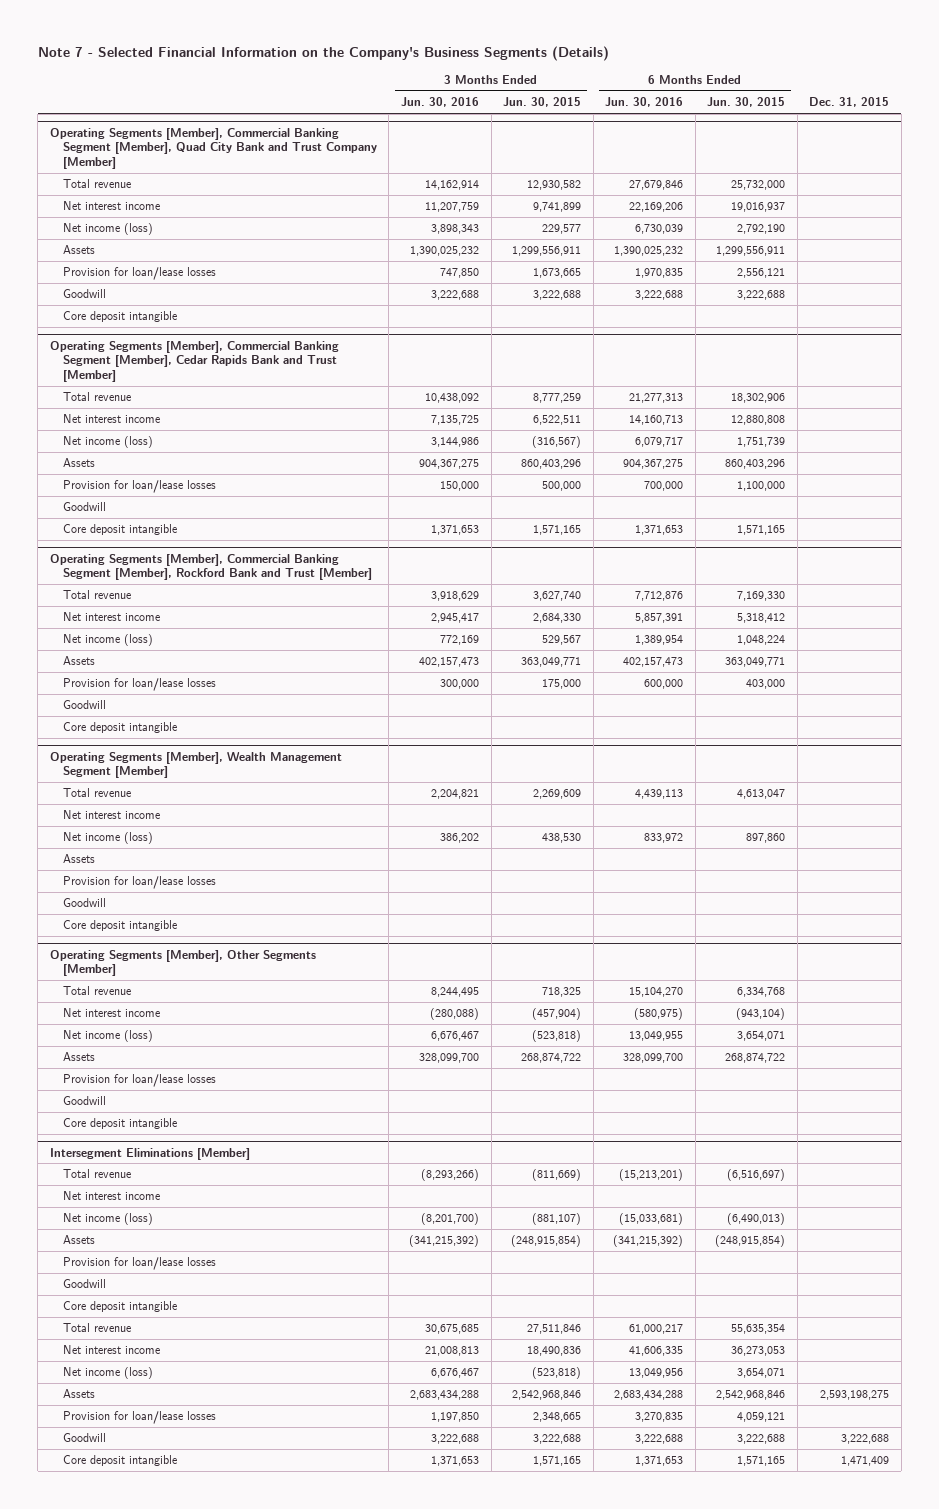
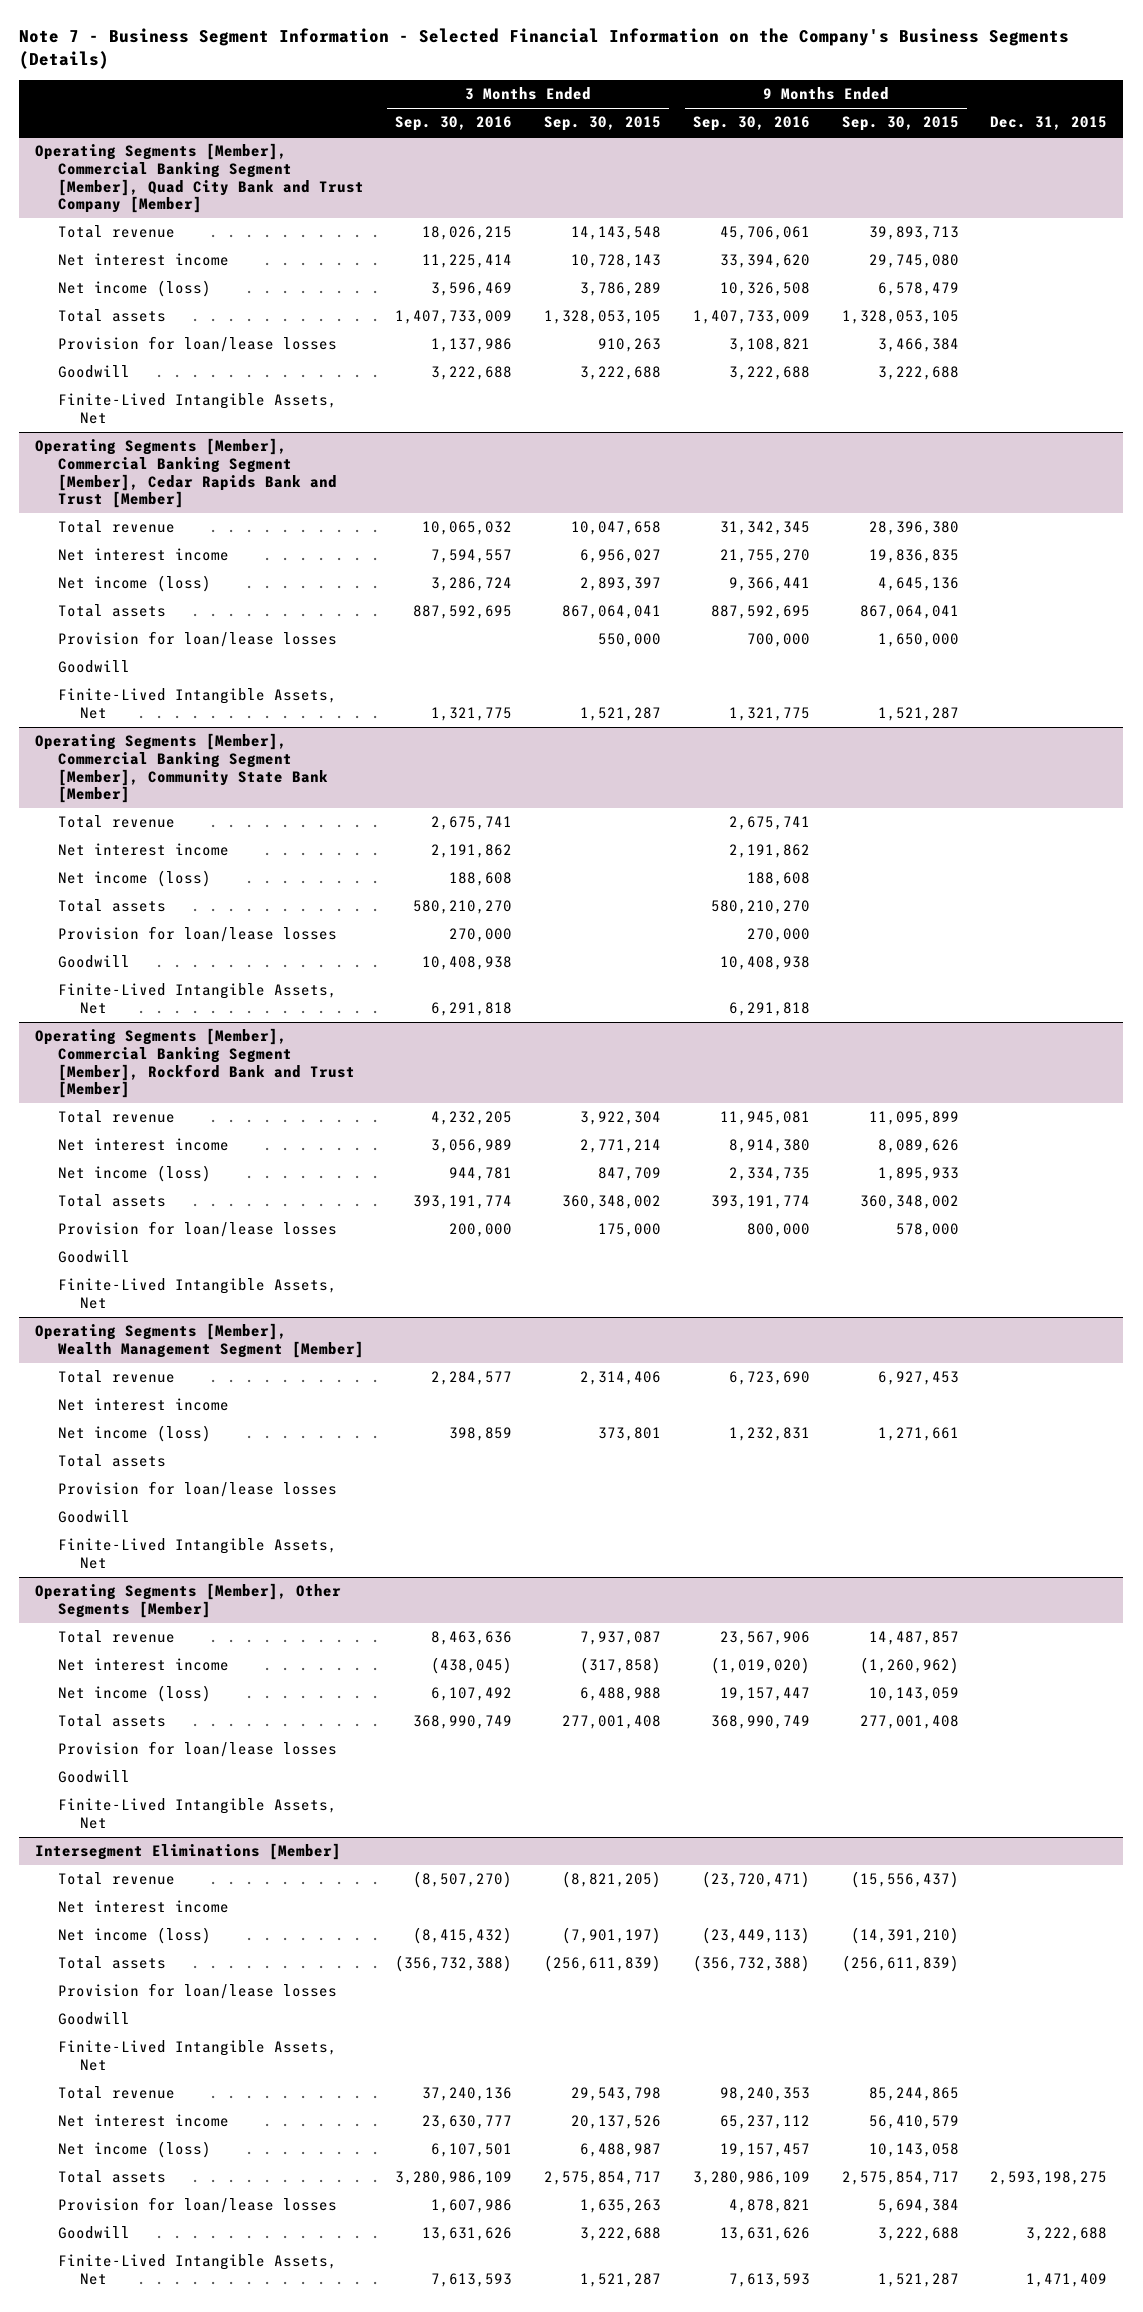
- Note 7 - Selected Financial Information on the Company's Business Segments (Details)
+ Note 7 - Business Segment Information - Selected Financial Information on the Company's Business Segments (Details)
- | 3 Months Ended Jun. 30, 2016 | 3 Months Ended Jun. 30, 2015 | 6 Months Ended Jun. 30, 2016 | 6 Months Ended Jun. 30, 2015 | Dec. 31, 2015
+ | 3 Months Ended Sep. 30, 2016 | 3 Months Ended Sep. 30, 2015 | 9 Months Ended Sep. 30, 2016 | 9 Months Ended Sep. 30, 2015 | Dec. 31, 2015
@ Operating Segments [Member], Commercial Banking Segment [Member], Quad City Bank and Trust Company [Member]
- Assets | 1,390,025,232 | 1,299,556,911 | 1,390,025,232 | 1,299,556,911 |
+ Total assets | 1,407,733,009 | 1,328,053,105 | 1,407,733,009 | 1,328,053,105 |
- Core deposit intangible
+ Finite-Lived Intangible Assets, Net
@ Operating Segments [Member], Commercial Banking Segment [Member], Cedar Rapids Bank and Trust [Member]
- Assets | 904,367,275 | 860,403,296 | 904,367,275 | 860,403,296 |
+ Total assets | 887,592,695 | 867,064,041 | 887,592,695 | 867,064,041 |
- Core deposit intangible | 1,371,653 | 1,571,165 | 1,371,653 | 1,571,165 |
+ Finite-Lived Intangible Assets, Net | 1,321,775 | 1,521,287 | 1,321,775 | 1,521,287 |
+ Operating Segments [Member], Commercial Banking Segment [Member], Community State Bank [Member]
+ Total revenue | 2,675,741 | | 2,675,741 | |
+ Net interest income | 2,191,862 | | 2,191,862 | |
+ Net income (loss) | 188,608 | | 188,608 | |
+ Total assets | 580,210,270 | | 580,210,270 | |
+ Provision for loan/lease losses | 270,000 | | 270,000 | |
+ Goodwill | 10,408,938 | | 10,408,938 | |
+ Finite-Lived Intangible Assets, Net | 6,291,818 | | 6,291,818 | |
@ Operating Segments [Member], Commercial Banking Segment [Member], Rockford Bank and Trust [Member]
- Assets | 402,157,473 | 363,049,771 | 402,157,473 | 363,049,771 |
+ Total assets | 393,191,774 | 360,348,002 | 393,191,774 | 360,348,002 |
- Core deposit intangible
+ Finite-Lived Intangible Assets, Net
@ Operating Segments [Member], Wealth Management Segment [Member]
- Assets
+ Total assets
- Core deposit intangible
+ Finite-Lived Intangible Assets, Net
@ Operating Segments [Member], Other Segments [Member]
- Assets | 328,099,700 | 268,874,722 | 328,099,700 | 268,874,722 |
+ Total assets | 368,990,749 | 277,001,408 | 368,990,749 | 277,001,408 |
- Core deposit intangible
+ Finite-Lived Intangible Assets, Net
@ Intersegment Eliminations [Member]
- Assets | (341,215,392) | (248,915,854) | (341,215,392) | (248,915,854) |
+ Total assets | (356,732,388) | (256,611,839) | (356,732,388) | (256,611,839) |
- Core deposit intangible
+ Finite-Lived Intangible Assets, Net
- Assets | 2,683,434,288 | 2,542,968,846 | 2,683,434,288 | 2,542,968,846 | 2,593,198,275
+ Total assets | 3,280,986,109 | 2,575,854,717 | 3,280,986,109 | 2,575,854,717 | 2,593,198,275
- Core deposit intangible | 1,371,653 | 1,571,165 | 1,371,653 | 1,571,165 | 1,471,409
+ Finite-Lived Intangible Assets, Net | 7,613,593 | 1,521,287 | 7,613,593 | 1,521,287 | 1,471,409

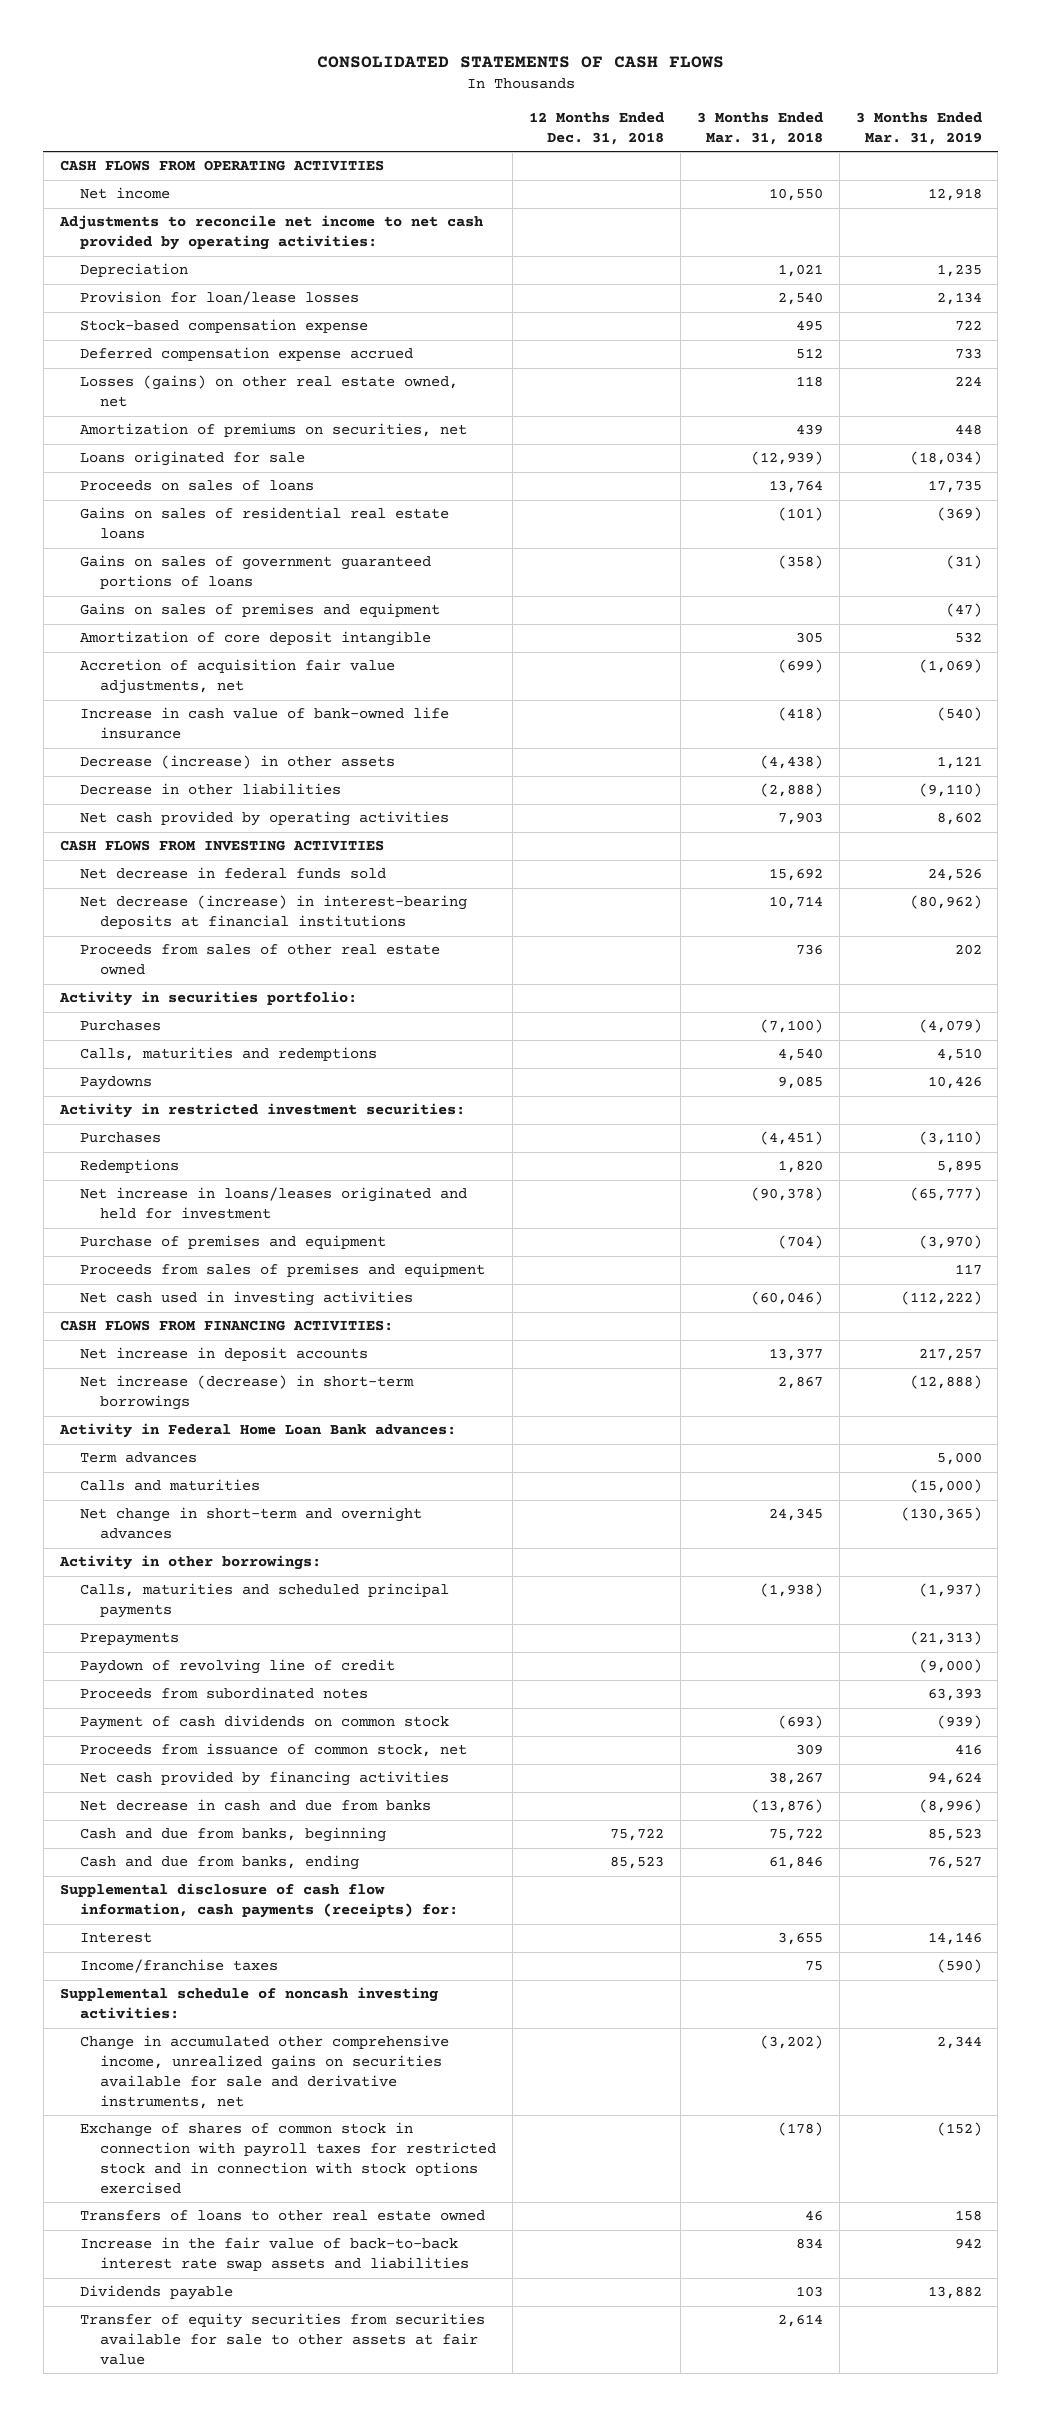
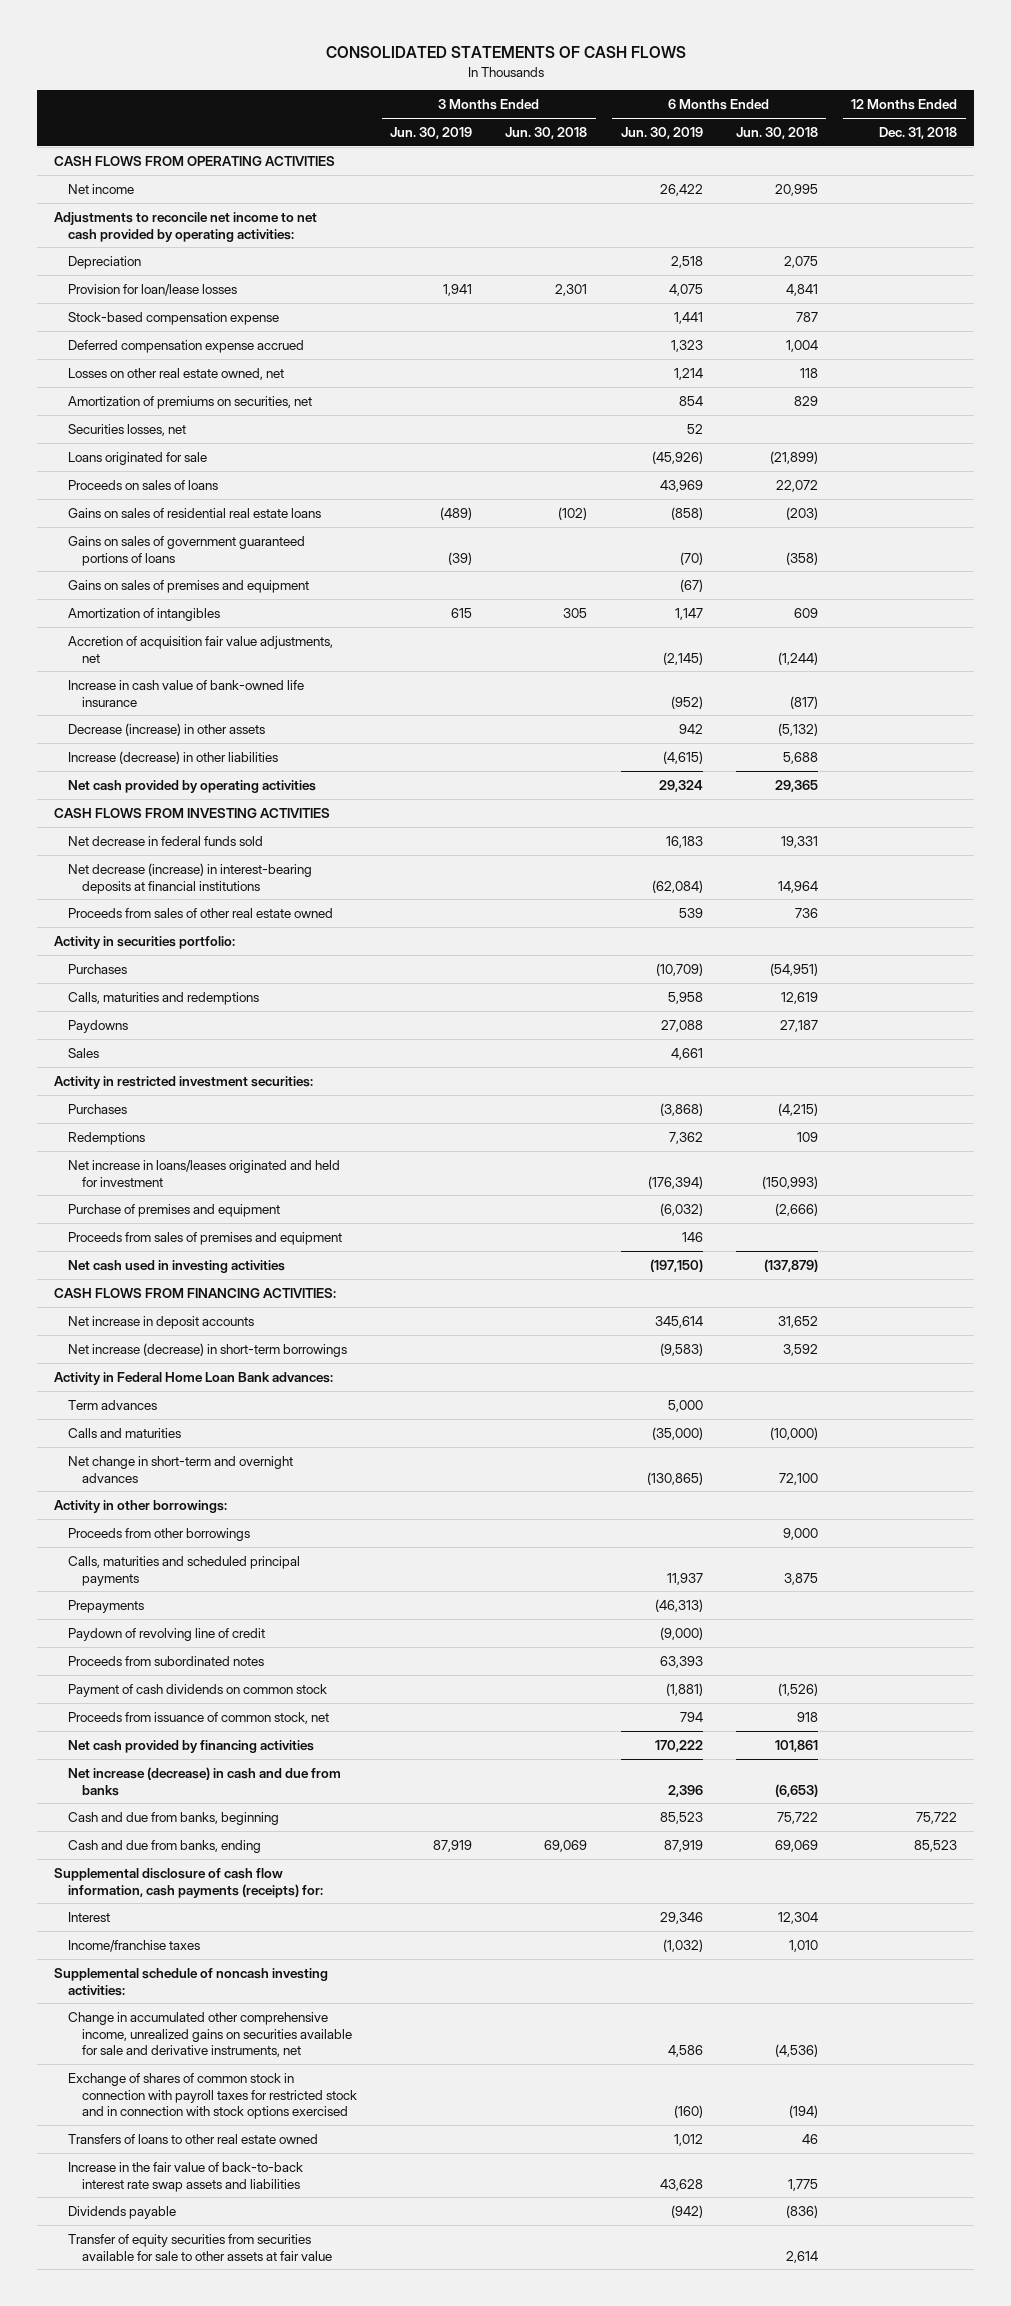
- | 12 Months Ended Dec. 31, 2018 | 3 Months Ended Mar. 31, 2018 | 3 Months Ended Mar. 31, 2019
+ | 3 Months Ended Jun. 30, 2019 | 3 Months Ended Jun. 30, 2018 | 6 Months Ended Jun. 30, 2019 | 6 Months Ended Jun. 30, 2018 | 12 Months Ended Dec. 31, 2018
- Losses (gains) on other real estate owned, net | | 118 | 224
+ Losses on other real estate owned, net | | | 1,214 | 118 |
+ Securities losses, net | | | 52 | |
- Amortization of core deposit intangible | | 305 | 532
+ Amortization of intangibles | 615 | 305 | 1,147 | 609 |
- Decrease in other liabilities | | (2,888) | (9,110)
+ Increase (decrease) in other liabilities | | | (4,615) | 5,688 |
+ Sales | | | 4,661 | |
+ Proceeds from other borrowings | | | | 9,000 |
- Net decrease in cash and due from banks | | (13,876) | (8,996)
+ Net increase (decrease) in cash and due from banks | | | 2,396 | (6,653) |

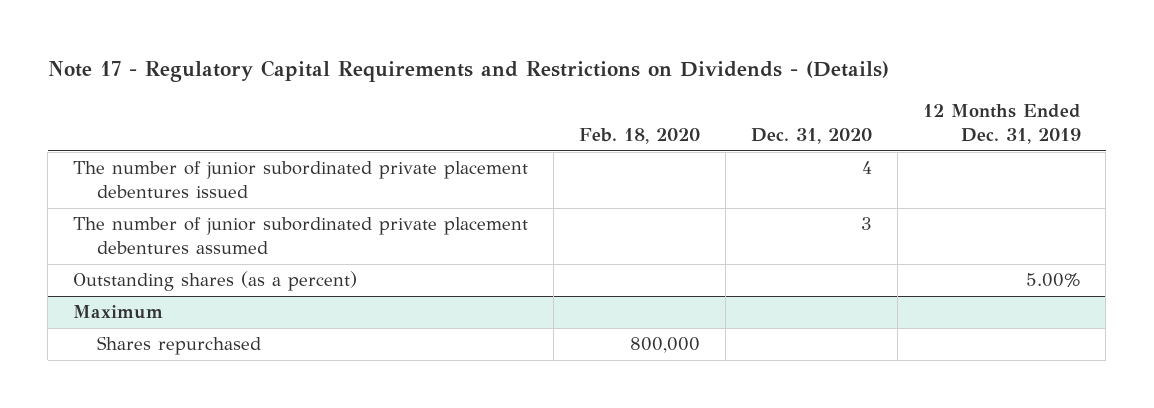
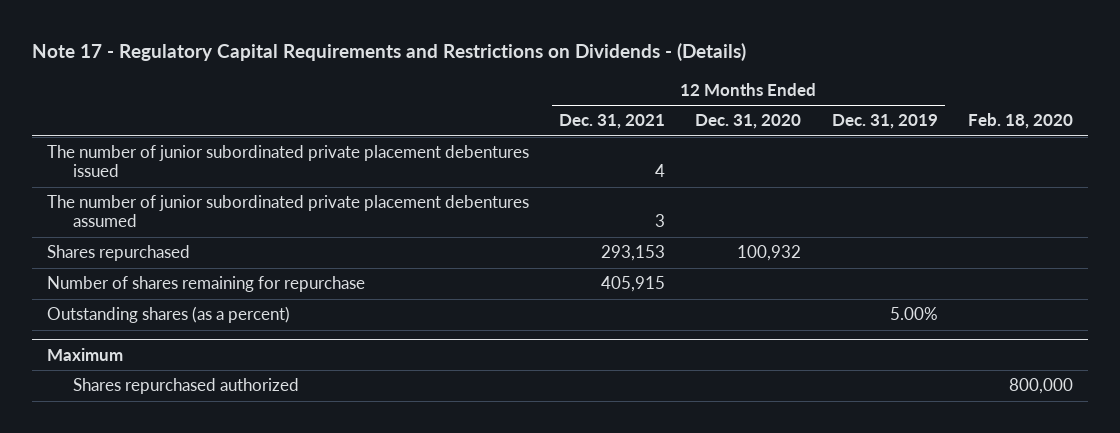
- | Feb. 18, 2020 | Dec. 31, 2020 | 12 Months Ended Dec. 31, 2019
+ | 12 Months Ended Dec. 31, 2021 | 12 Months Ended Dec. 31, 2020 | 12 Months Ended Dec. 31, 2019 | Feb. 18, 2020
+ Shares repurchased | 293,153 | 100,932 | |
+ Number of shares remaining for repurchase | 405,915 | | |
@ Maximum
- Shares repurchased | 800,000 | |
+ Shares repurchased authorized | | | | 800,000

